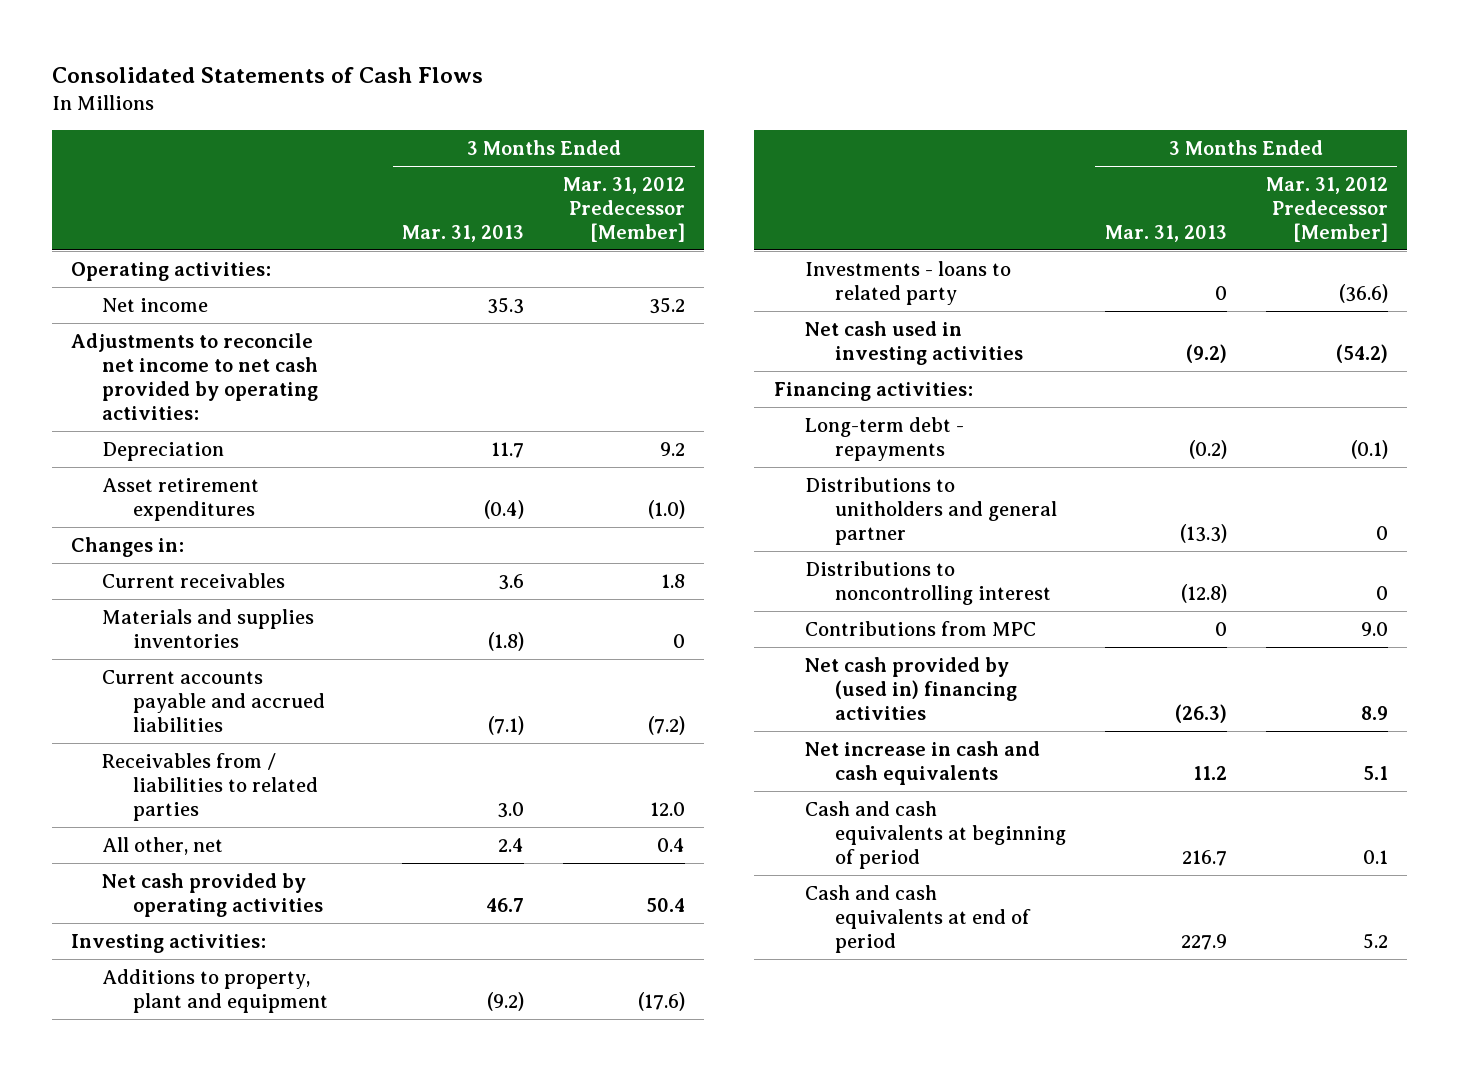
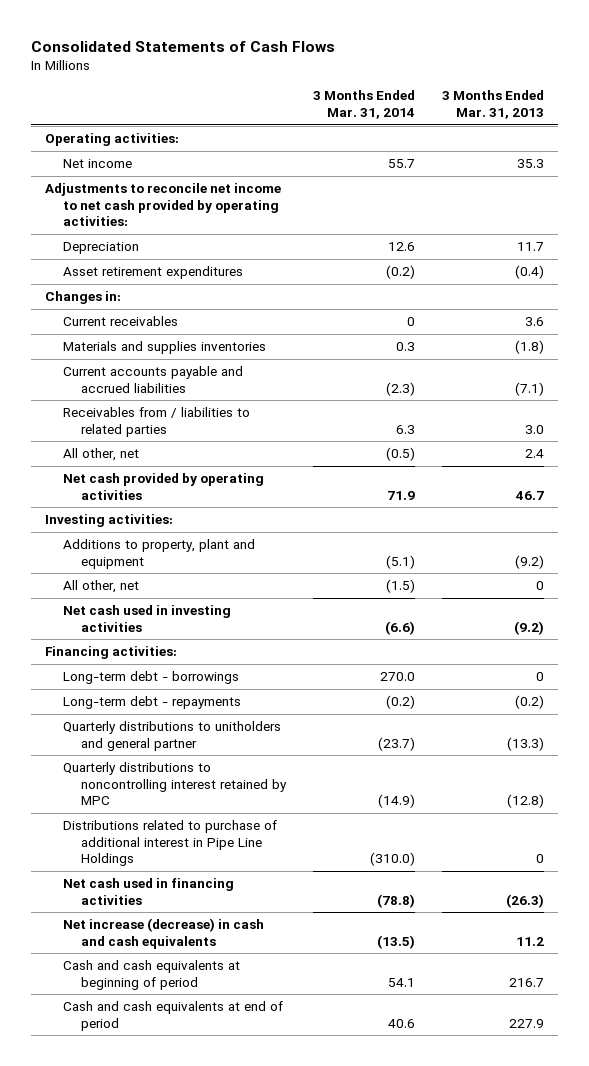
- | 3 Months Ended Mar. 31, 2013 | 3 Months Ended Mar. 31, 2012 Predecessor [Member]
+ | 3 Months Ended Mar. 31, 2014 | 3 Months Ended Mar. 31, 2013
- Investments - loans to related party | 0 | (36.6)
+ All other, net | (1.5) | 0
+ Long-term debt - borrowings | 270.0 | 0
- Distributions to unitholders and general partner | (13.3) | 0
- Distributions to noncontrolling interest | (12.8) | 0
- Contributions from MPC | 0 | 9.0
- Net cash provided by (used in) financing activities | (26.3) | 8.9
- Net increase in cash and cash equivalents | 11.2 | 5.1
+ Quarterly distributions to unitholders and general partner | (23.7) | (13.3)
+ Quarterly distributions to noncontrolling interest retained by MPC | (14.9) | (12.8)
+ Distributions related to purchase of additional interest in Pipe Line Holdings | (310.0) | 0
+ Net cash used in financing activities | (78.8) | (26.3)
+ Net increase (decrease) in cash and cash equivalents | (13.5) | 11.2

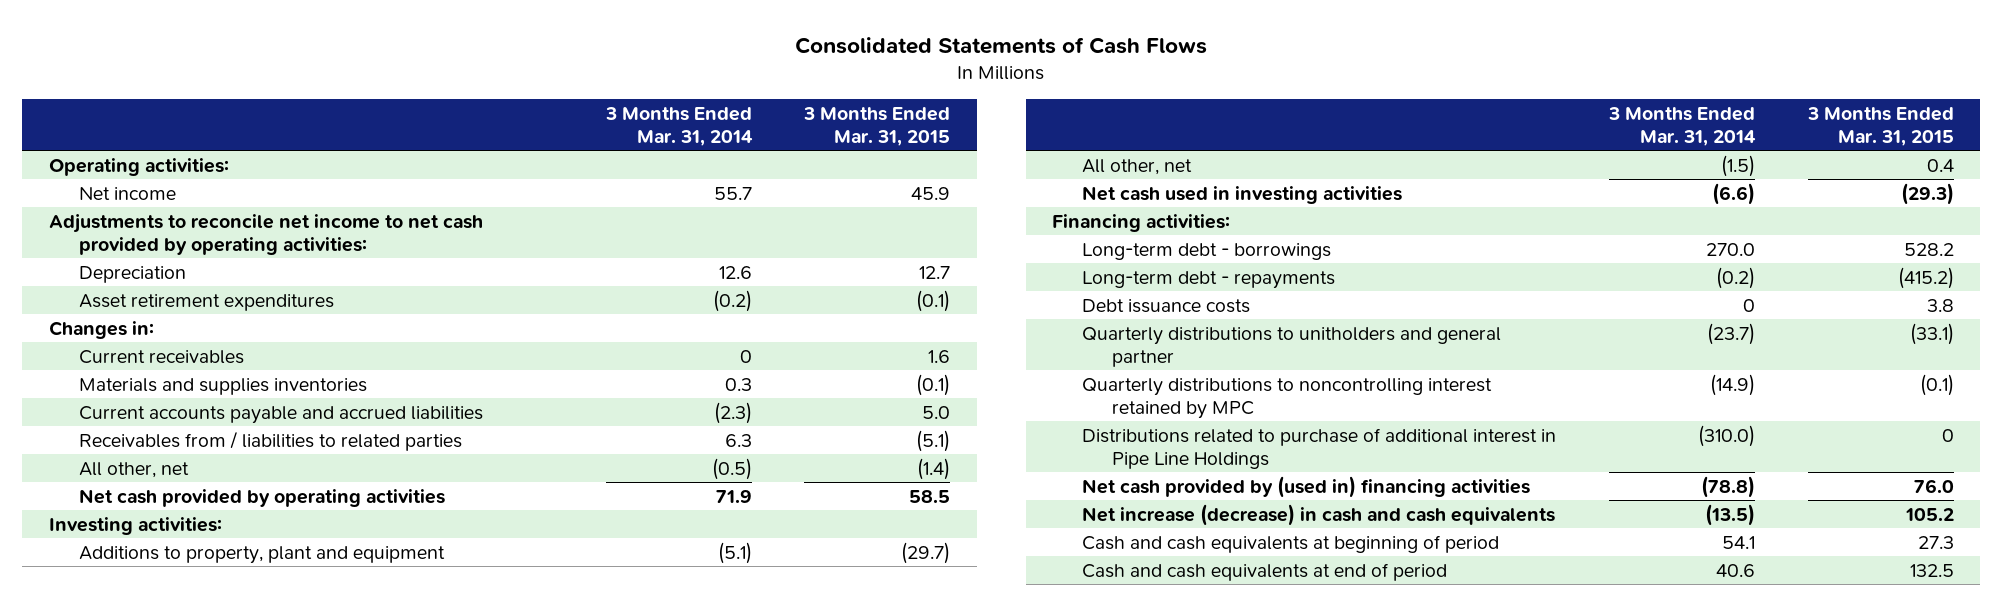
- | 3 Months Ended Mar. 31, 2014 | 3 Months Ended Mar. 31, 2013
+ | 3 Months Ended Mar. 31, 2014 | 3 Months Ended Mar. 31, 2015
+ Debt issuance costs | 0 | 3.8
- Net cash used in financing activities | (78.8) | (26.3)
+ Net cash provided by (used in) financing activities | (78.8) | 76.0

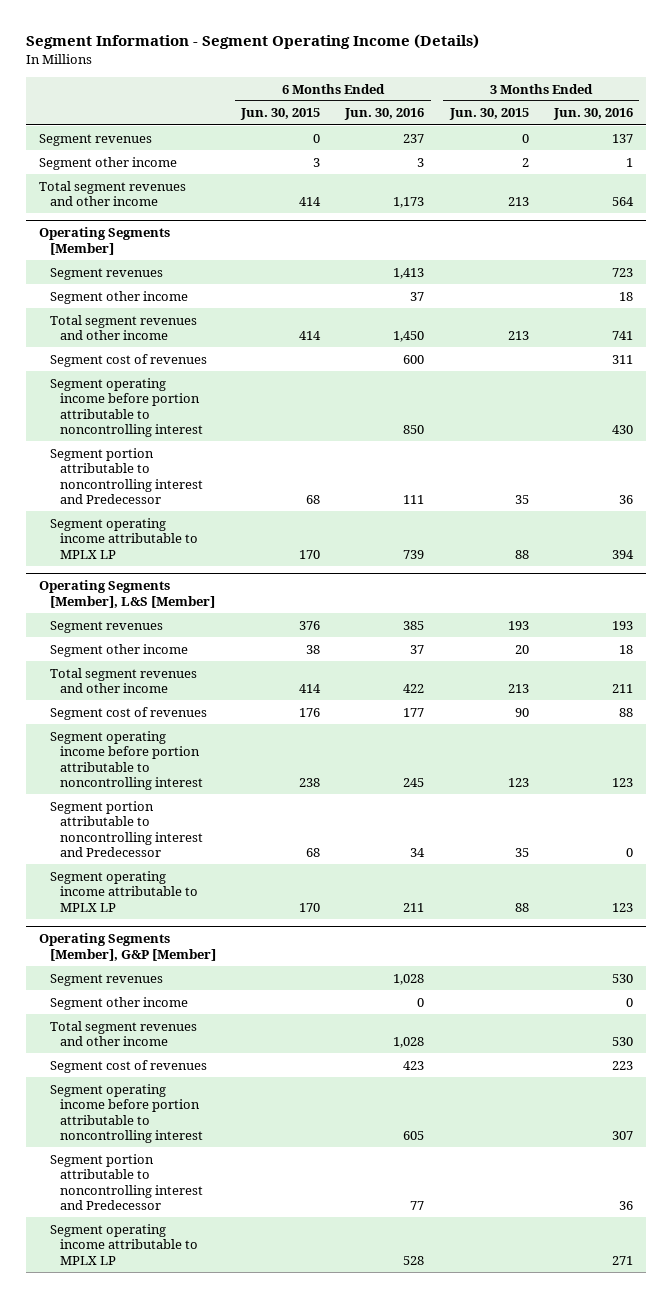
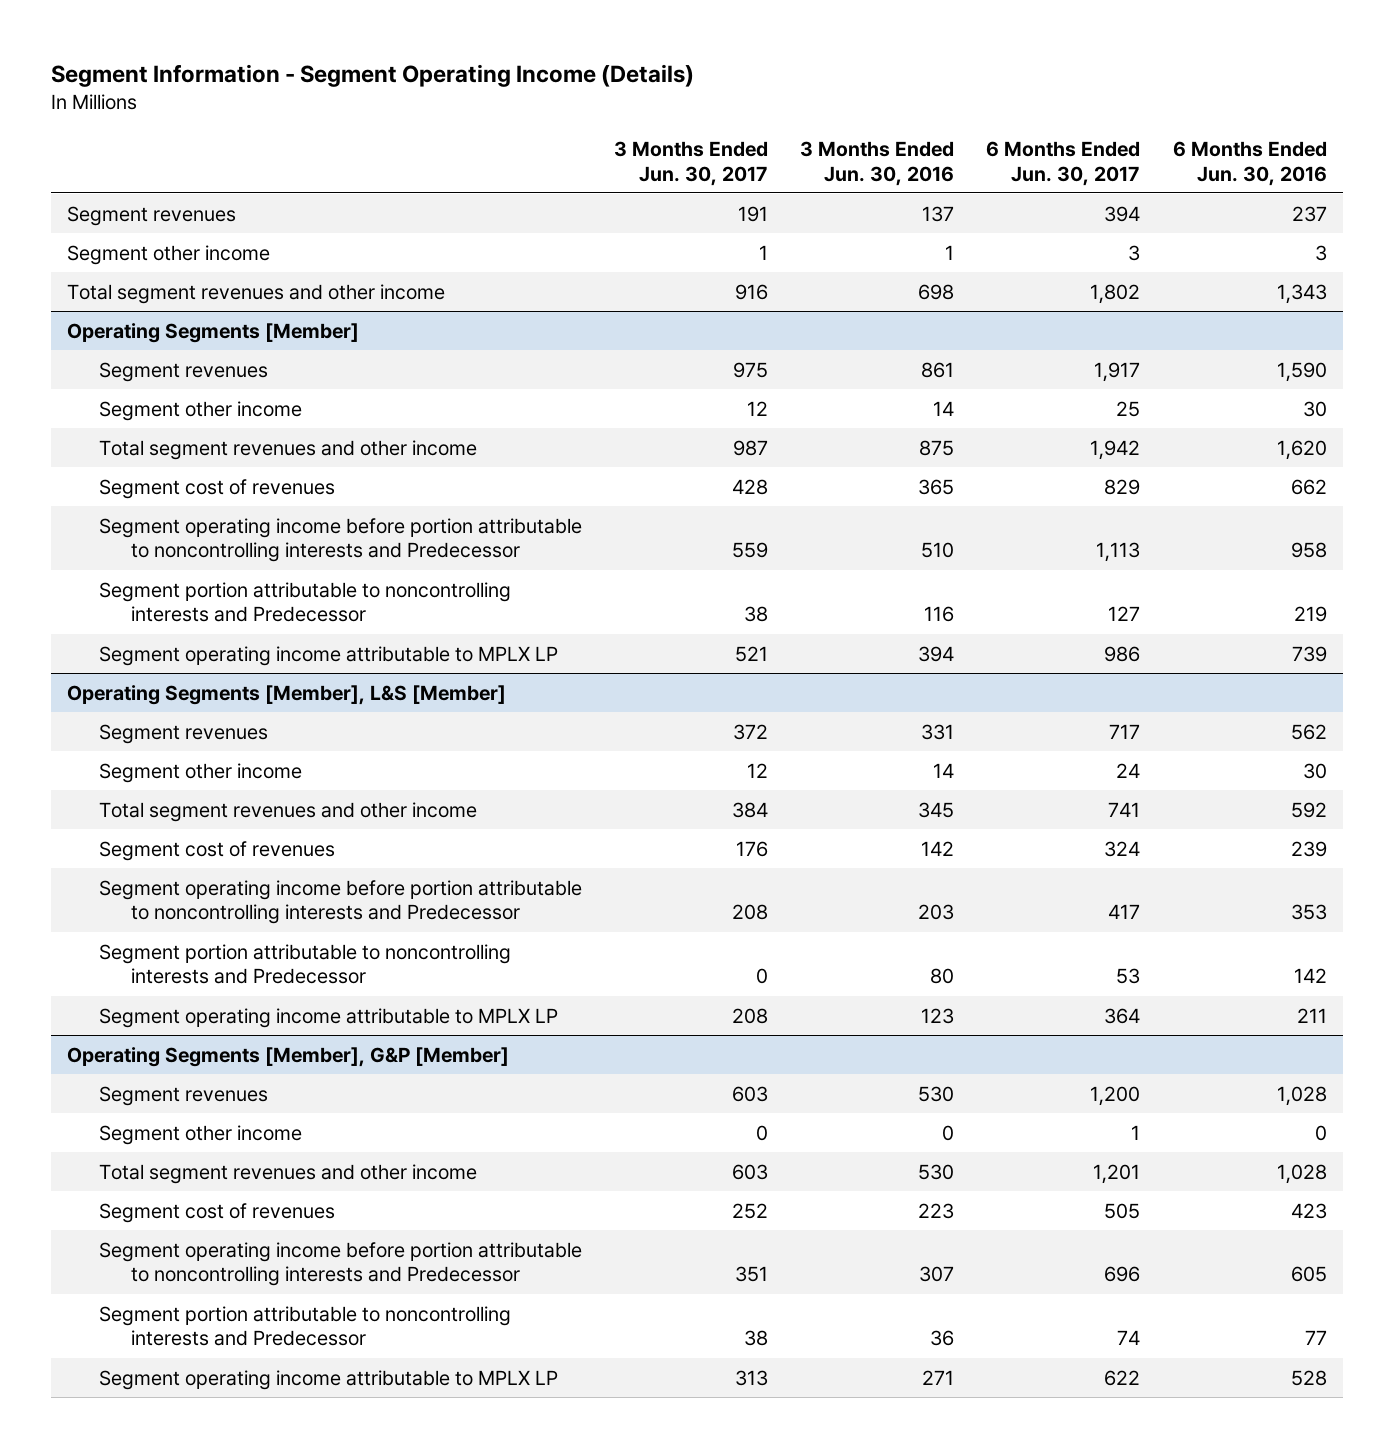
- | 6 Months Ended Jun. 30, 2015 | 6 Months Ended Jun. 30, 2016 | 3 Months Ended Jun. 30, 2015 | 3 Months Ended Jun. 30, 2016
+ | 3 Months Ended Jun. 30, 2017 | 3 Months Ended Jun. 30, 2016 | 6 Months Ended Jun. 30, 2017 | 6 Months Ended Jun. 30, 2016
- Total segment revenues and other income | 414 | 1,173 | 213 | 564
+ Total segment revenues and other income | 916 | 698 | 1,802 | 1,343
@ Operating Segments [Member]
- Segment revenues | | 1,413 | | 723
- Segment other income | | 37 | | 18
- Total segment revenues and other income | 414 | 1,450 | 213 | 741
- Segment cost of revenues | | 600 | | 311
- Segment operating income before portion attributable to noncontrolling interest | | 850 | | 430
- Segment portion attributable to noncontrolling interest and Predecessor | 68 | 111 | 35 | 36
+ Segment revenues | 975 | 861 | 1,917 | 1,590
+ Segment other income | 12 | 14 | 25 | 30
+ Total segment revenues and other income | 987 | 875 | 1,942 | 1,620
+ Segment cost of revenues | 428 | 365 | 829 | 662
+ Segment operating income before portion attributable to noncontrolling interests and Predecessor | 559 | 510 | 1,113 | 958
+ Segment portion attributable to noncontrolling interests and Predecessor | 38 | 116 | 127 | 219
@ Operating Segments [Member], L&S [Member]
- Segment revenues | 376 | 385 | 193 | 193
- Segment other income | 38 | 37 | 20 | 18
- Total segment revenues and other income | 414 | 422 | 213 | 211
- Segment cost of revenues | 176 | 177 | 90 | 88
- Segment operating income before portion attributable to noncontrolling interest | 238 | 245 | 123 | 123
- Segment portion attributable to noncontrolling interest and Predecessor | 68 | 34 | 35 | 0
+ Segment revenues | 372 | 331 | 717 | 562
+ Segment other income | 12 | 14 | 24 | 30
+ Total segment revenues and other income | 384 | 345 | 741 | 592
+ Segment cost of revenues | 176 | 142 | 324 | 239
+ Segment operating income before portion attributable to noncontrolling interests and Predecessor | 208 | 203 | 417 | 353
+ Segment portion attributable to noncontrolling interests and Predecessor | 0 | 80 | 53 | 142
@ Operating Segments [Member], G&P [Member]
- Segment operating income before portion attributable to noncontrolling interest | | 605 | | 307
- Segment portion attributable to noncontrolling interest and Predecessor | | 77 | | 36
+ Segment operating income before portion attributable to noncontrolling interests and Predecessor | 351 | 307 | 696 | 605
+ Segment portion attributable to noncontrolling interests and Predecessor | 38 | 36 | 74 | 77

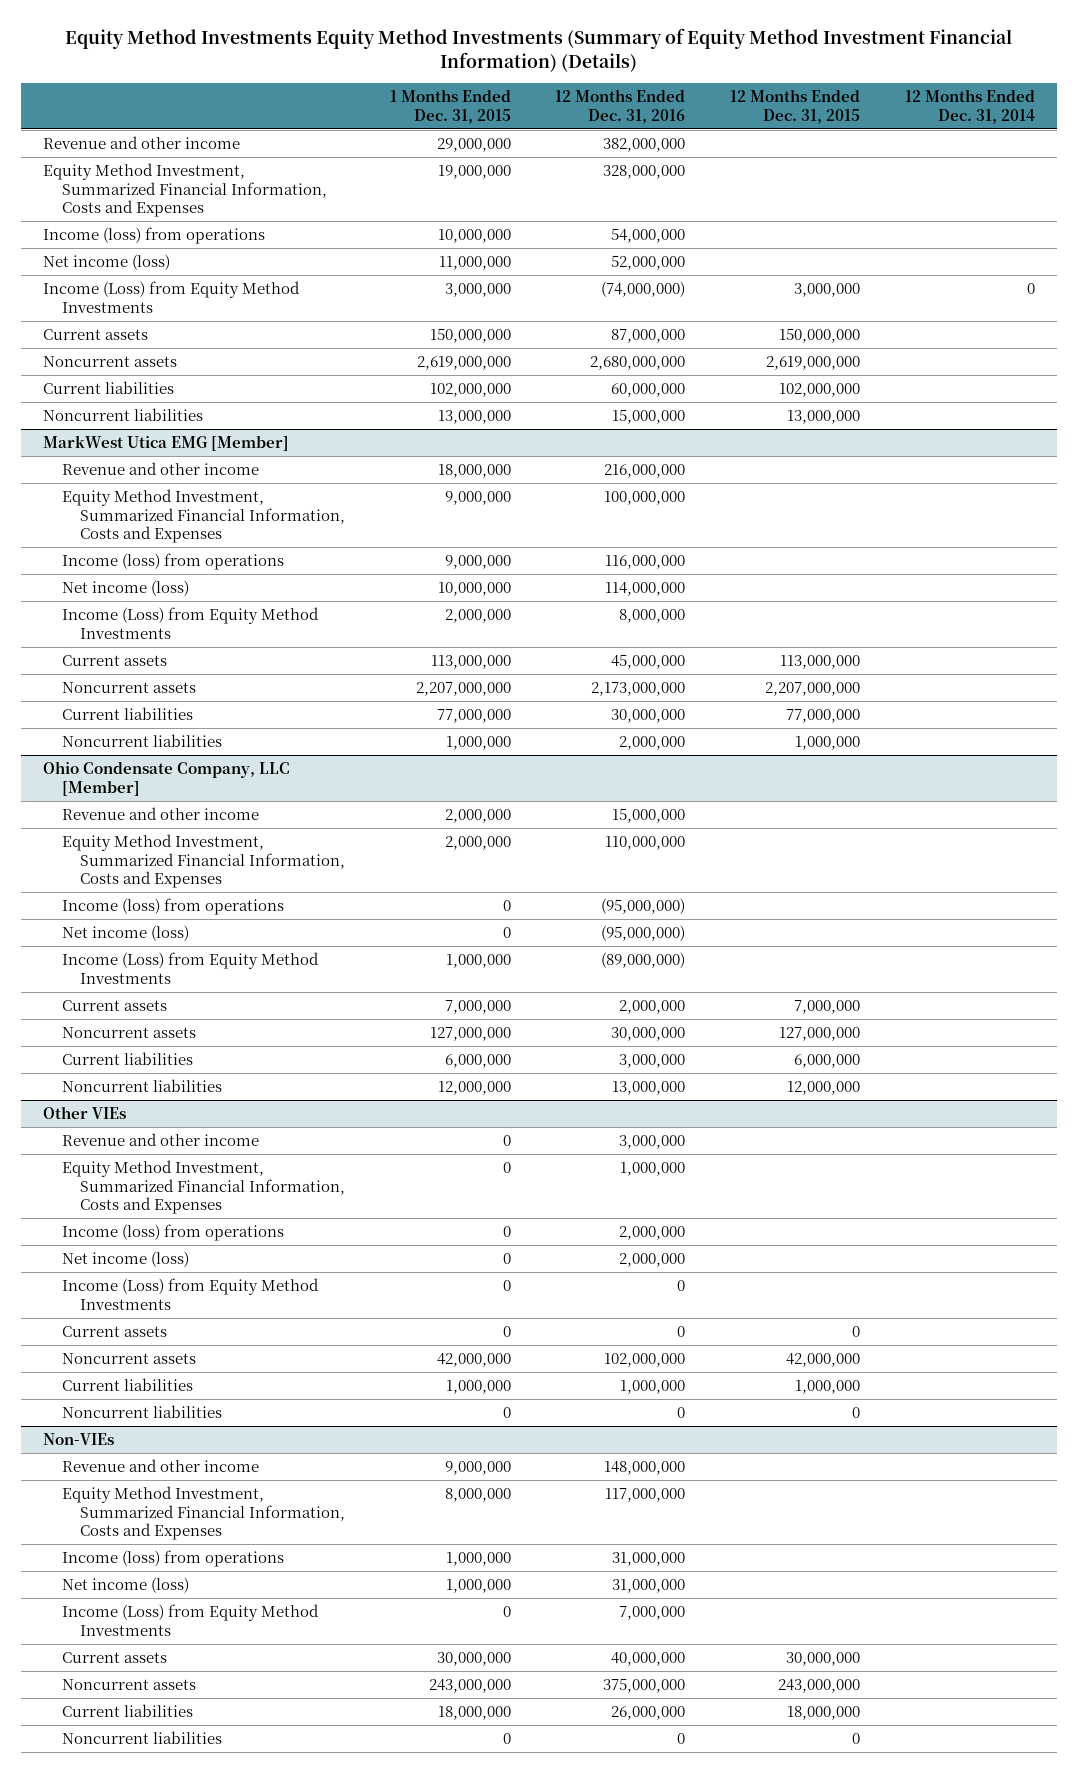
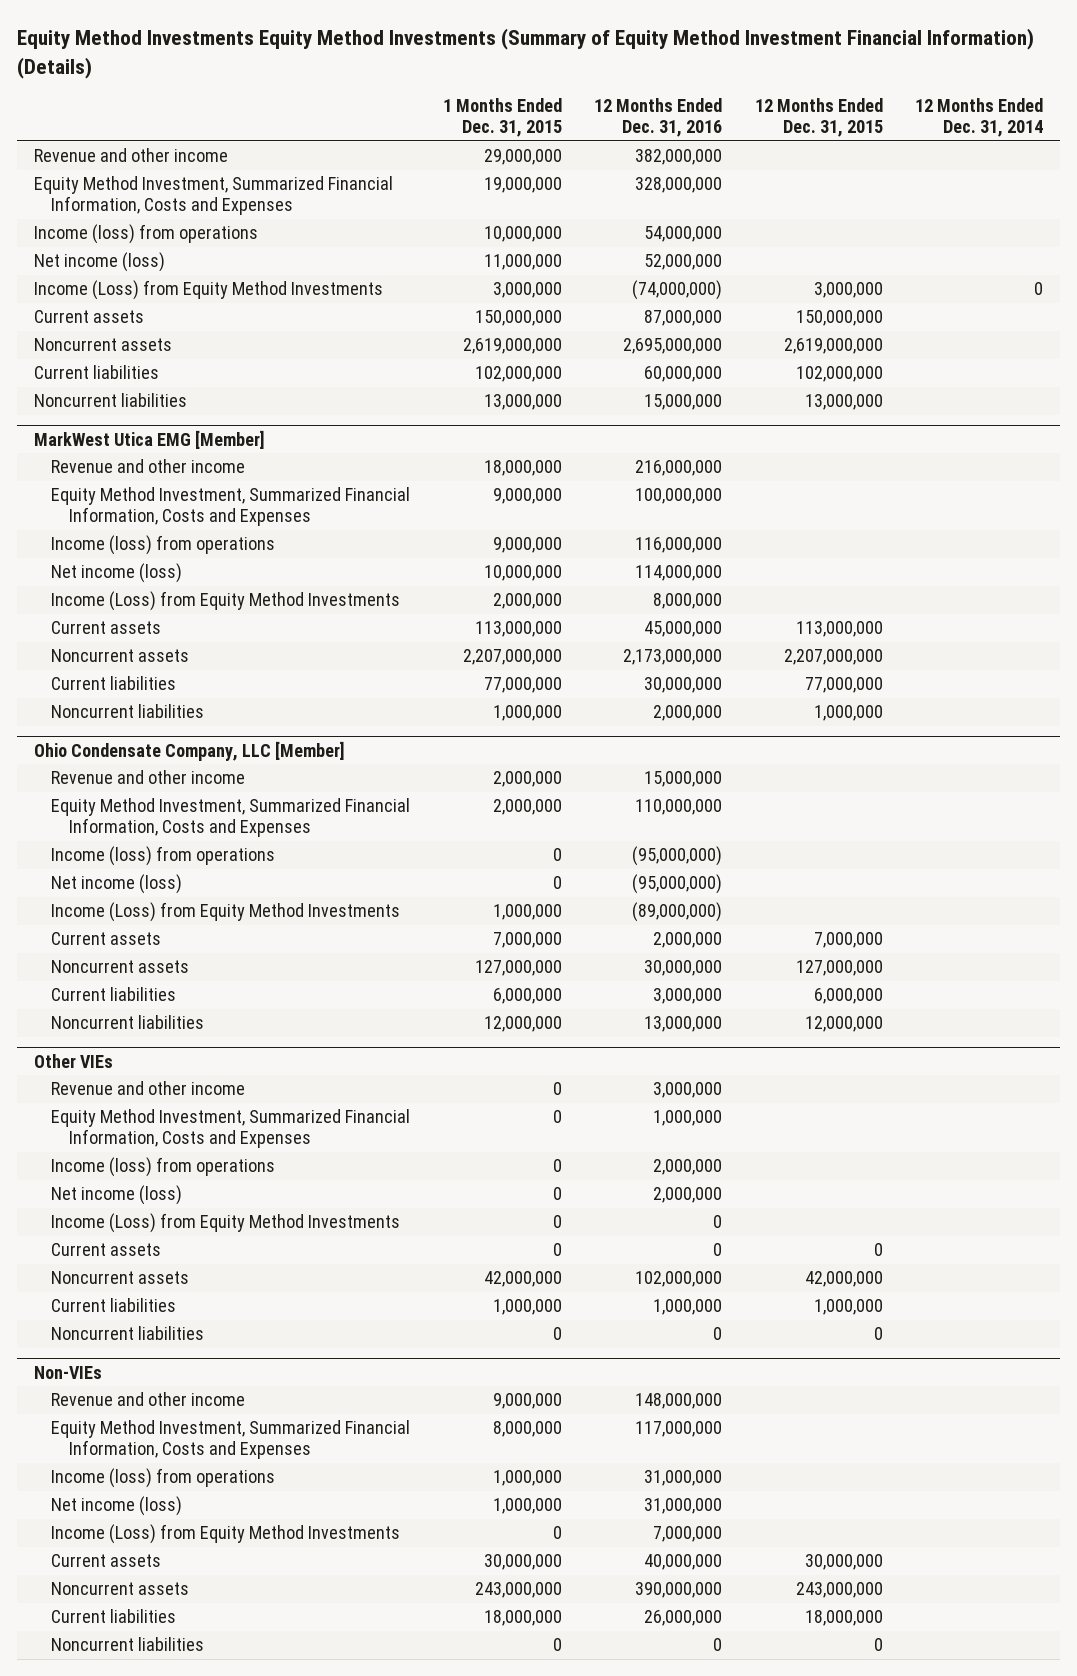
- Noncurrent assets | 2,619,000,000 | 2,680,000,000 | 2,619,000,000 |
+ Noncurrent assets | 2,619,000,000 | 2,695,000,000 | 2,619,000,000 |
@ Non-VIEs
- Noncurrent assets | 243,000,000 | 375,000,000 | 243,000,000 |
+ Noncurrent assets | 243,000,000 | 390,000,000 | 243,000,000 |

